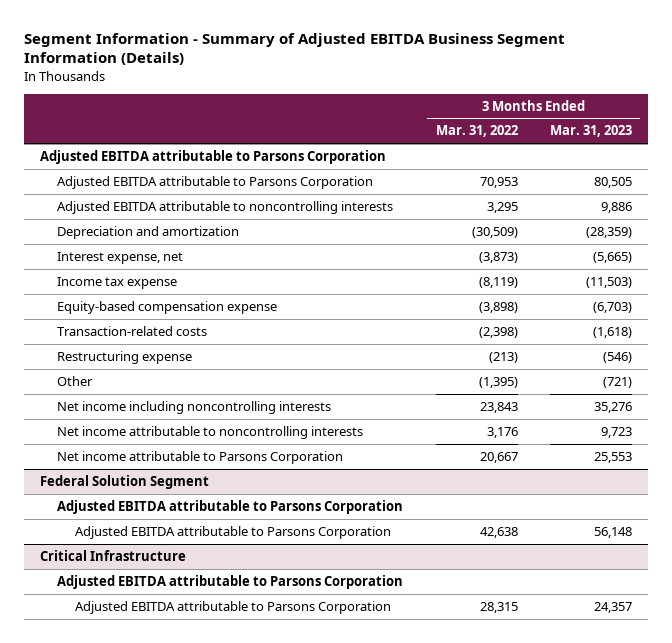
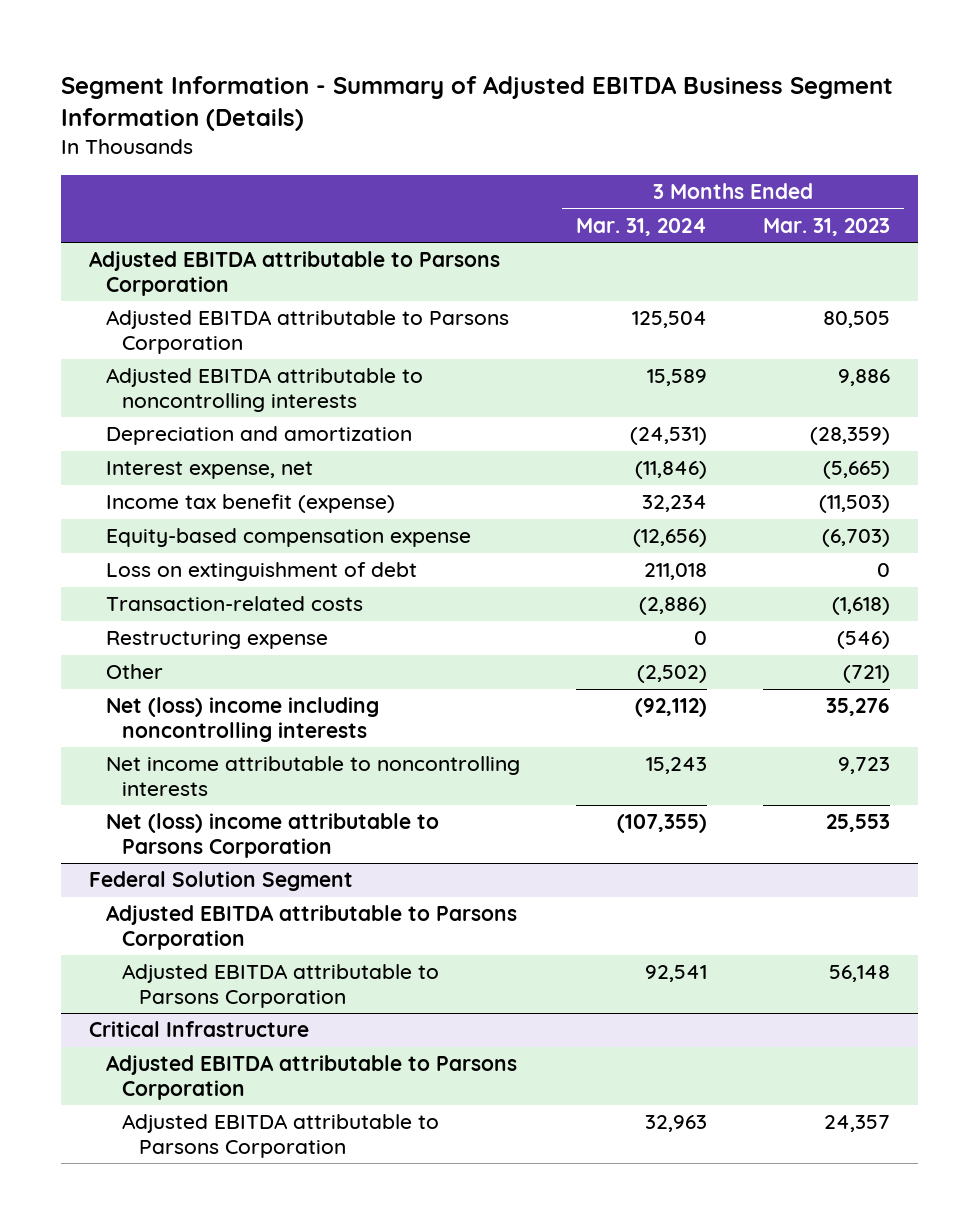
- | 3 Months Ended Mar. 31, 2022 | 3 Months Ended Mar. 31, 2023
+ | 3 Months Ended Mar. 31, 2024 | 3 Months Ended Mar. 31, 2023
- Income tax expense | (8,119) | (11,503)
+ Income tax benefit (expense) | 32,234 | (11,503)
+ Loss on extinguishment of debt | 211,018 | 0
- Net income including noncontrolling interests | 23,843 | 35,276
+ Net (loss) income including noncontrolling interests | (92,112) | 35,276
- Net income attributable to Parsons Corporation | 20,667 | 25,553
+ Net (loss) income attributable to Parsons Corporation | (107,355) | 25,553

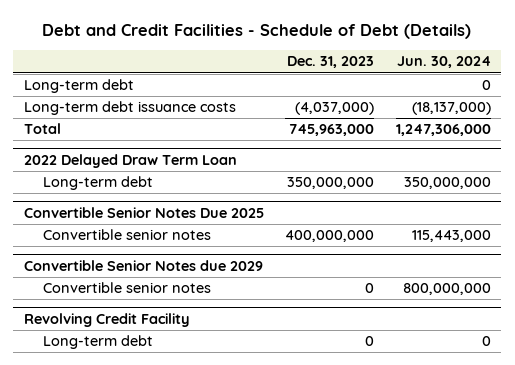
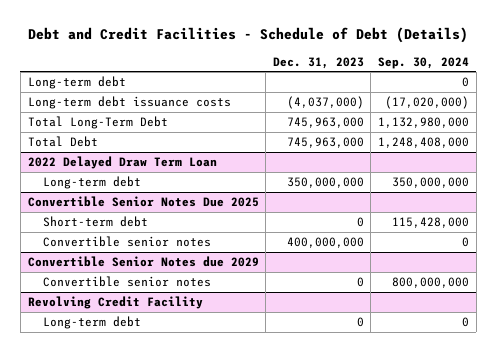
- | Dec. 31, 2023 | Jun. 30, 2024
+ | Dec. 31, 2023 | Sep. 30, 2024
- Total | 745,963,000 | 1,247,306,000
+ Total Long-Term Debt | 745,963,000 | 1,132,980,000
+ Total Debt | 745,963,000 | 1,248,408,000
@ Convertible Senior Notes Due 2025
+ Short-term debt | 0 | 115,428,000

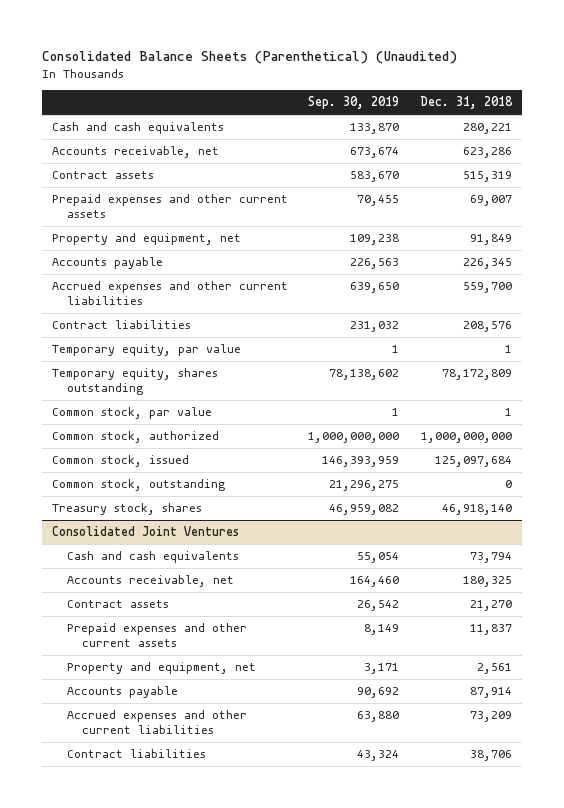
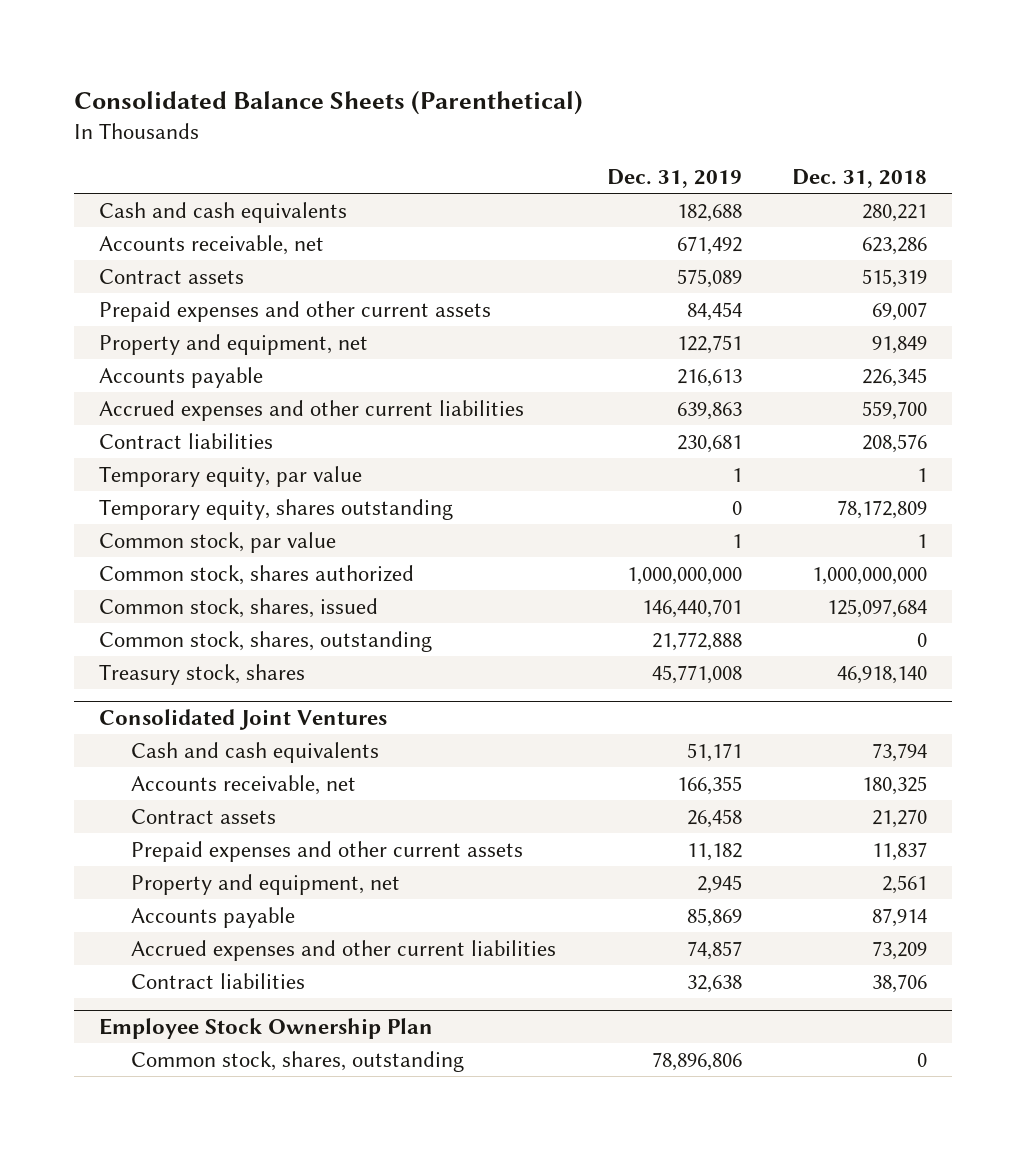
- Consolidated Balance Sheets (Parenthetical) (Unaudited)
+ Consolidated Balance Sheets (Parenthetical)
- | Sep. 30, 2019 | Dec. 31, 2018
+ | Dec. 31, 2019 | Dec. 31, 2018
- Common stock, authorized | 1,000,000,000 | 1,000,000,000
- Common stock, issued | 146,393,959 | 125,097,684
- Common stock, outstanding | 21,296,275 | 0
+ Common stock, shares authorized | 1,000,000,000 | 1,000,000,000
+ Common stock, shares, issued | 146,440,701 | 125,097,684
+ Common stock, shares, outstanding | 21,772,888 | 0
+ Employee Stock Ownership Plan
+ Common stock, shares, outstanding | 78,896,806 | 0

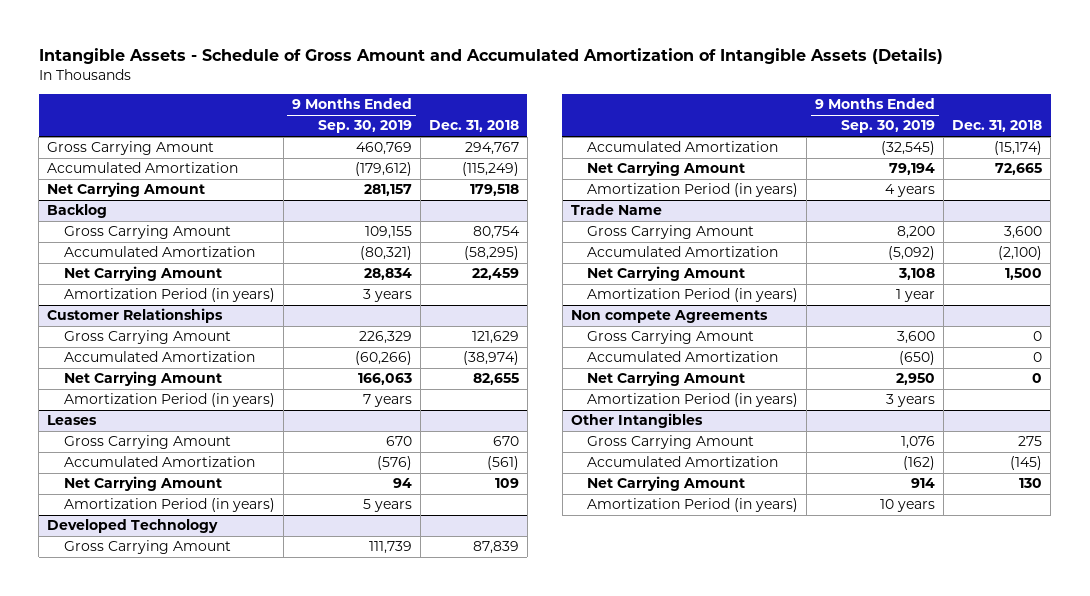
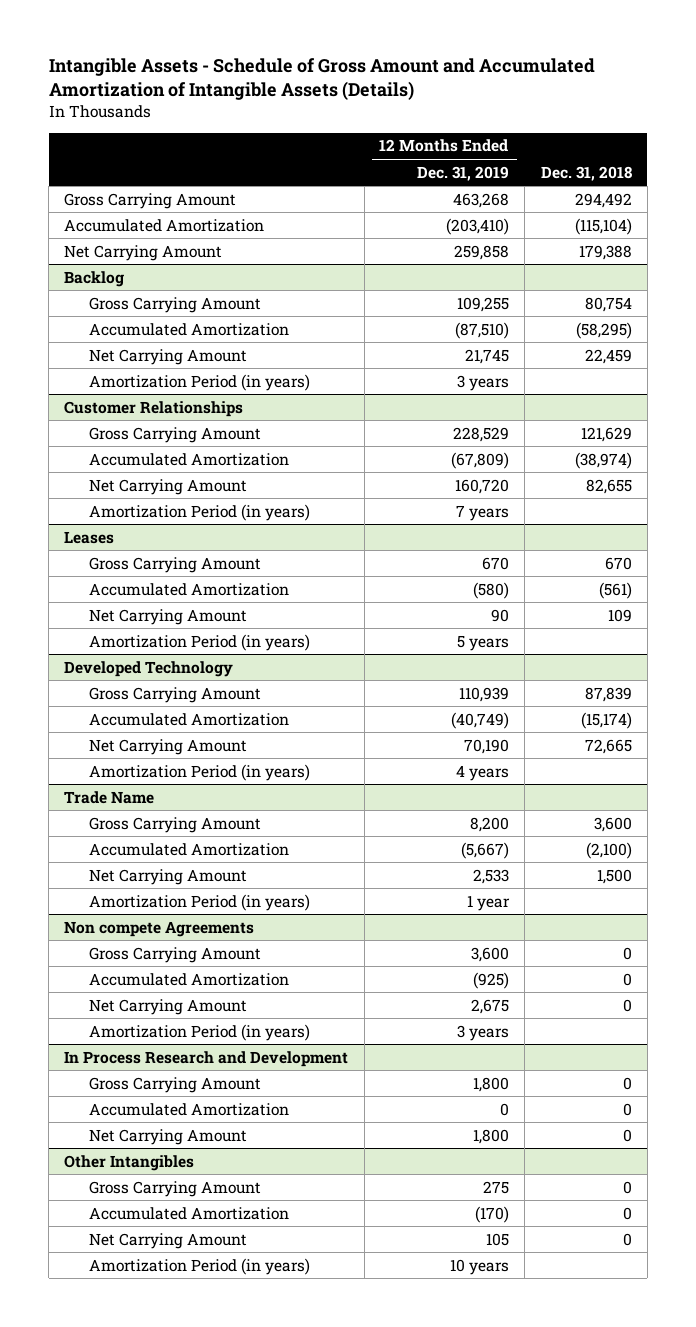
- | 9 Months Ended Sep. 30, 2019 | Dec. 31, 2018
+ | 12 Months Ended Dec. 31, 2019 | Dec. 31, 2018
- Gross Carrying Amount | 460,769 | 294,767
- Accumulated Amortization | (179,612) | (115,249)
- Net Carrying Amount | 281,157 | 179,518
+ Gross Carrying Amount | 463,268 | 294,492
+ Accumulated Amortization | (203,410) | (115,104)
+ Net Carrying Amount | 259,858 | 179,388
+ In Process Research and Development
+ Gross Carrying Amount | 1,800 | 0
+ Accumulated Amortization | 0 | 0
+ Net Carrying Amount | 1,800 | 0
@ Other Intangibles
- Gross Carrying Amount | 1,076 | 275
- Accumulated Amortization | (162) | (145)
- Net Carrying Amount | 914 | 130
+ Gross Carrying Amount | 275 | 0
+ Accumulated Amortization | (170) | 0
+ Net Carrying Amount | 105 | 0

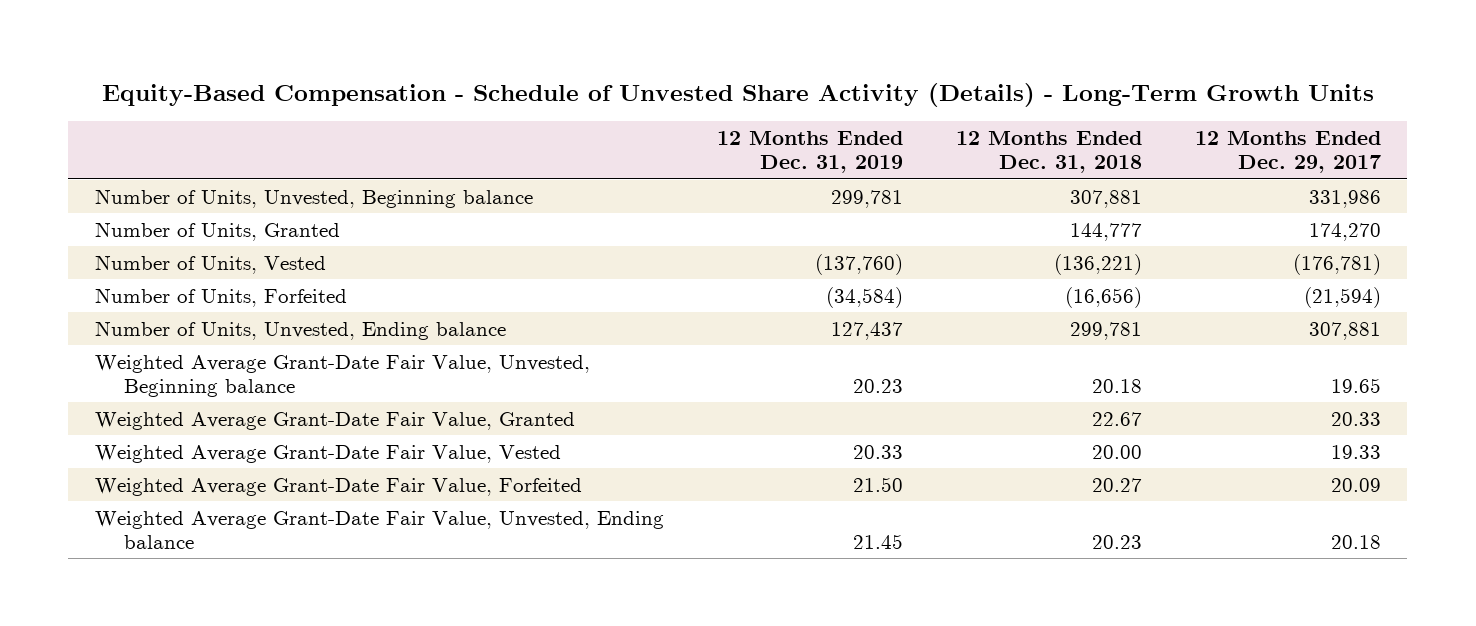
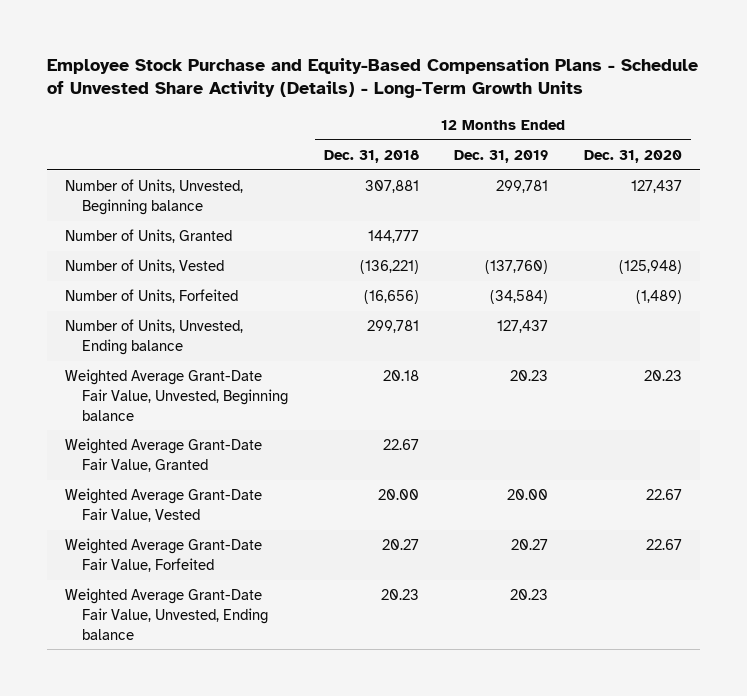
- Equity-Based Compensation - Schedule of Unvested Share Activity (Details) - Long-Term Growth Units
+ Employee Stock Purchase and Equity-Based Compensation Plans - Schedule of Unvested Share Activity (Details) - Long-Term Growth Units
- | 12 Months Ended Dec. 31, 2019 | 12 Months Ended Dec. 31, 2018 | 12 Months Ended Dec. 29, 2017
+ | 12 Months Ended Dec. 31, 2018 | 12 Months Ended Dec. 31, 2019 | 12 Months Ended Dec. 31, 2020
- Weighted Average Grant-Date Fair Value, Vested | 20.33 | 20.00 | 19.33
- Weighted Average Grant-Date Fair Value, Forfeited | 21.50 | 20.27 | 20.09
- Weighted Average Grant-Date Fair Value, Unvested, Ending balance | 21.45 | 20.23 | 20.18
+ Weighted Average Grant-Date Fair Value, Vested | 20.00 | 20.00 | 22.67
+ Weighted Average Grant-Date Fair Value, Forfeited | 20.27 | 20.27 | 22.67
+ Weighted Average Grant-Date Fair Value, Unvested, Ending balance | 20.23 | 20.23 |

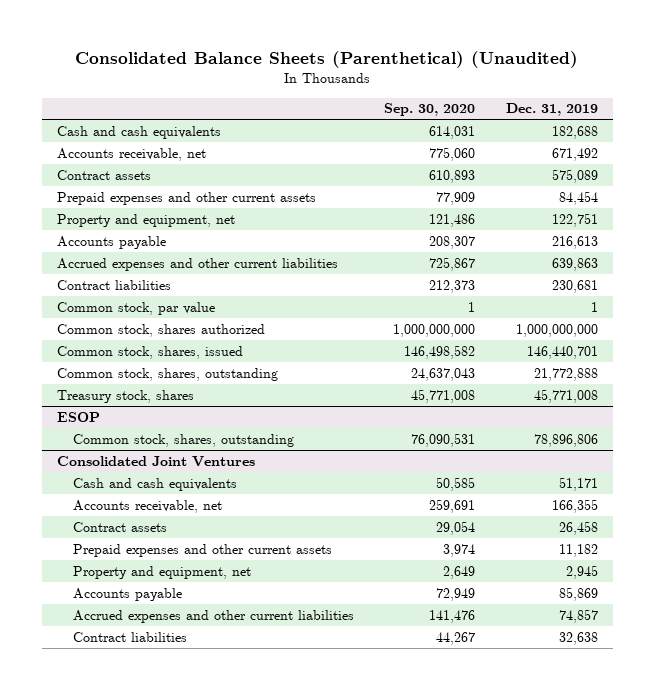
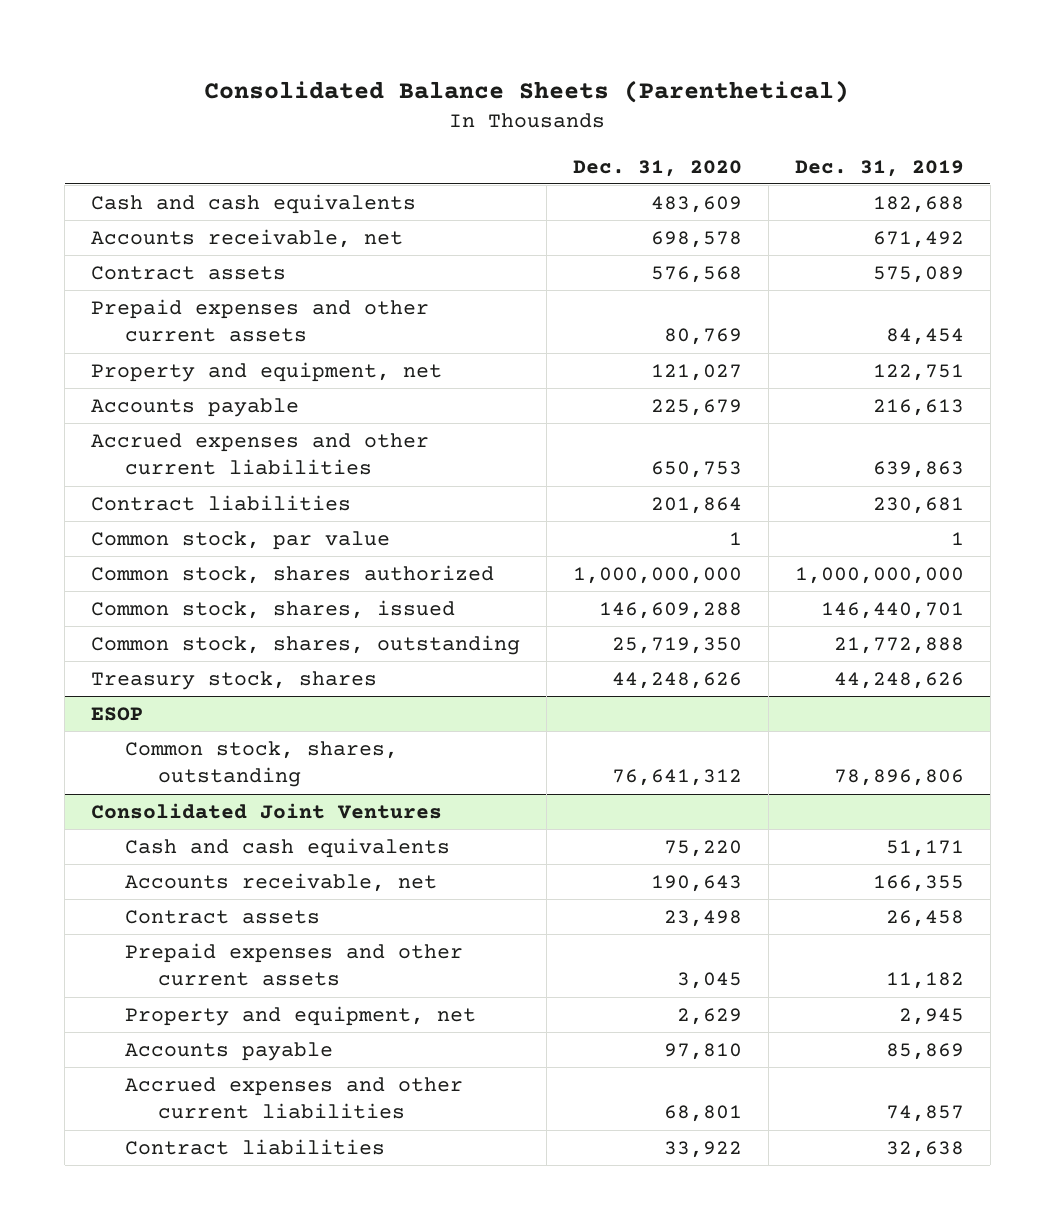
- Consolidated Balance Sheets (Parenthetical) (Unaudited)
+ Consolidated Balance Sheets (Parenthetical)
- | Sep. 30, 2020 | Dec. 31, 2019
+ | Dec. 31, 2020 | Dec. 31, 2019
- Treasury stock, shares | 45,771,008 | 45,771,008
+ Treasury stock, shares | 44,248,626 | 44,248,626

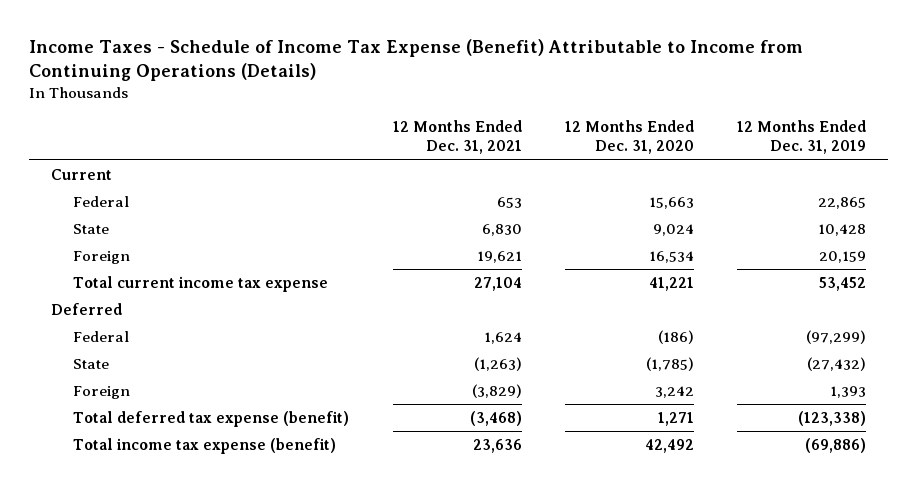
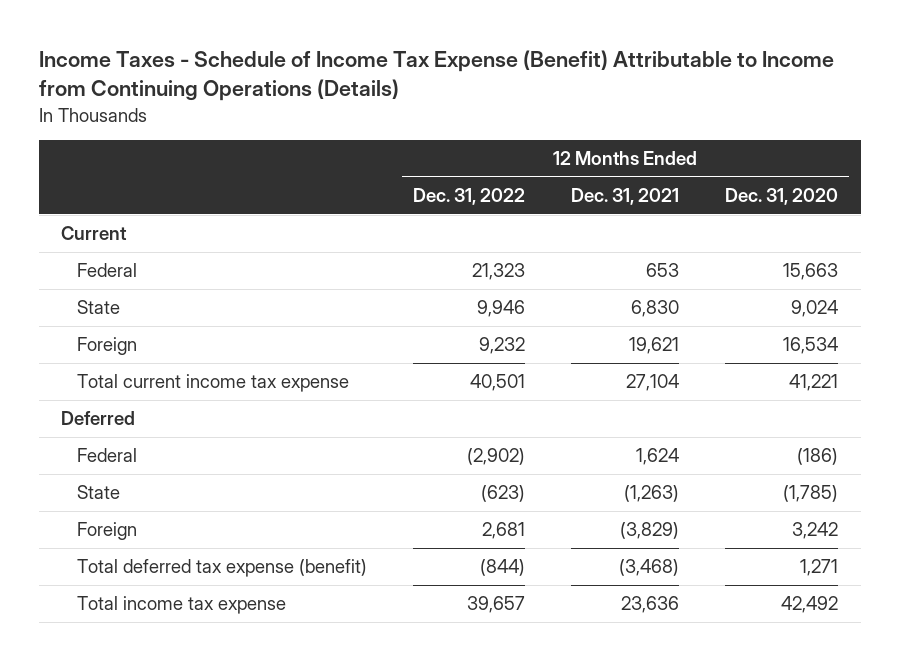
- | 12 Months Ended Dec. 31, 2021 | 12 Months Ended Dec. 31, 2020 | 12 Months Ended Dec. 31, 2019
+ | 12 Months Ended Dec. 31, 2022 | 12 Months Ended Dec. 31, 2021 | 12 Months Ended Dec. 31, 2020
- Total income tax expense (benefit) | 23,636 | 42,492 | (69,886)
+ Total income tax expense | 39,657 | 23,636 | 42,492

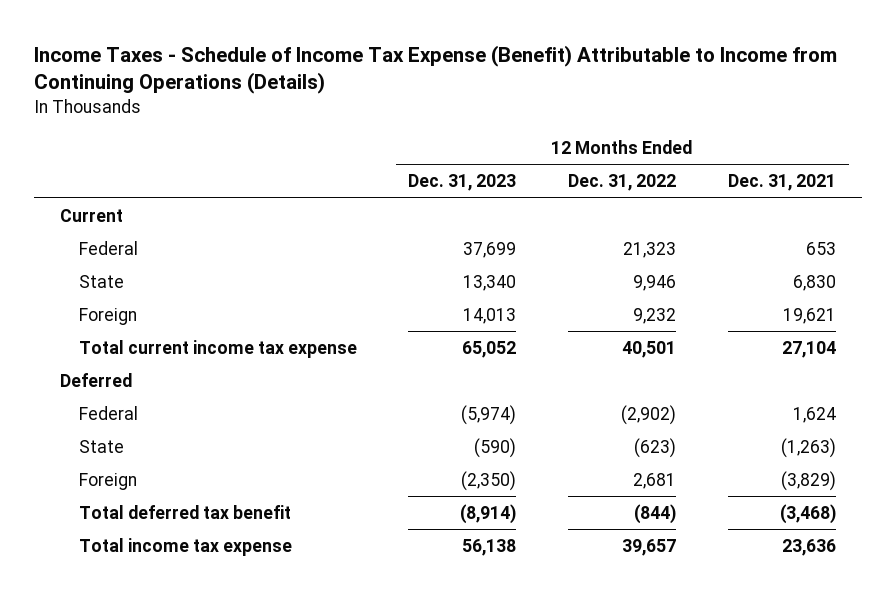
- | 12 Months Ended Dec. 31, 2022 | 12 Months Ended Dec. 31, 2021 | 12 Months Ended Dec. 31, 2020
+ | 12 Months Ended Dec. 31, 2023 | 12 Months Ended Dec. 31, 2022 | 12 Months Ended Dec. 31, 2021
- Total deferred tax expense (benefit) | (844) | (3,468) | 1,271
+ Total deferred tax benefit | (8,914) | (844) | (3,468)

